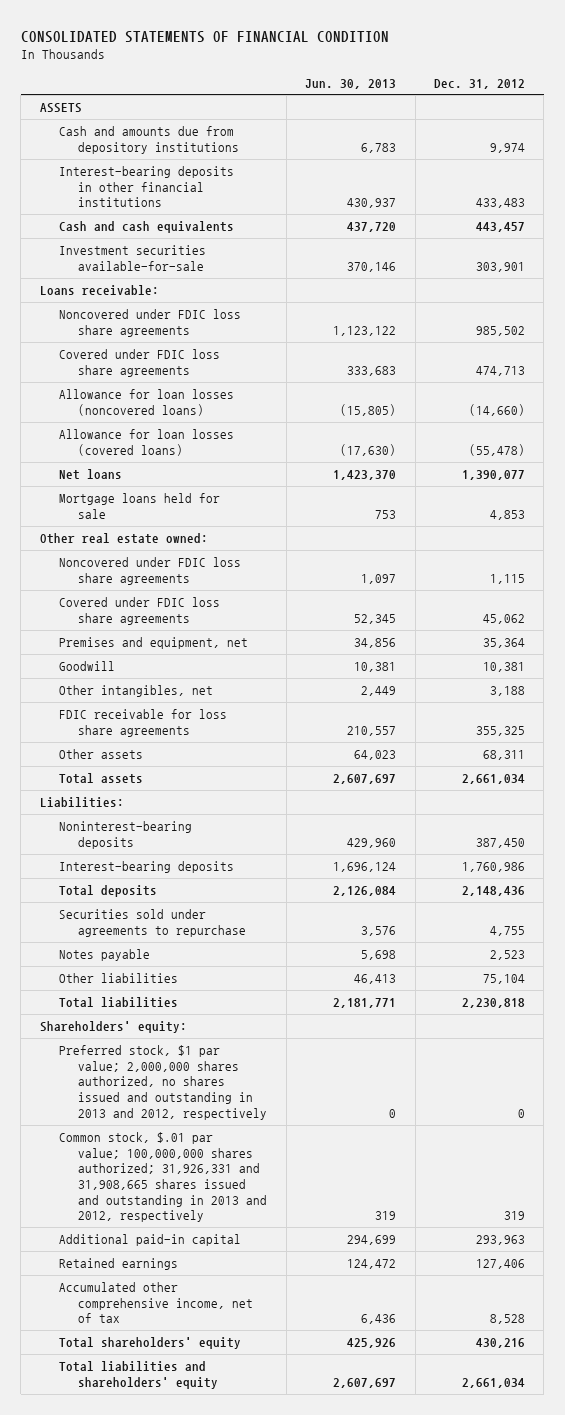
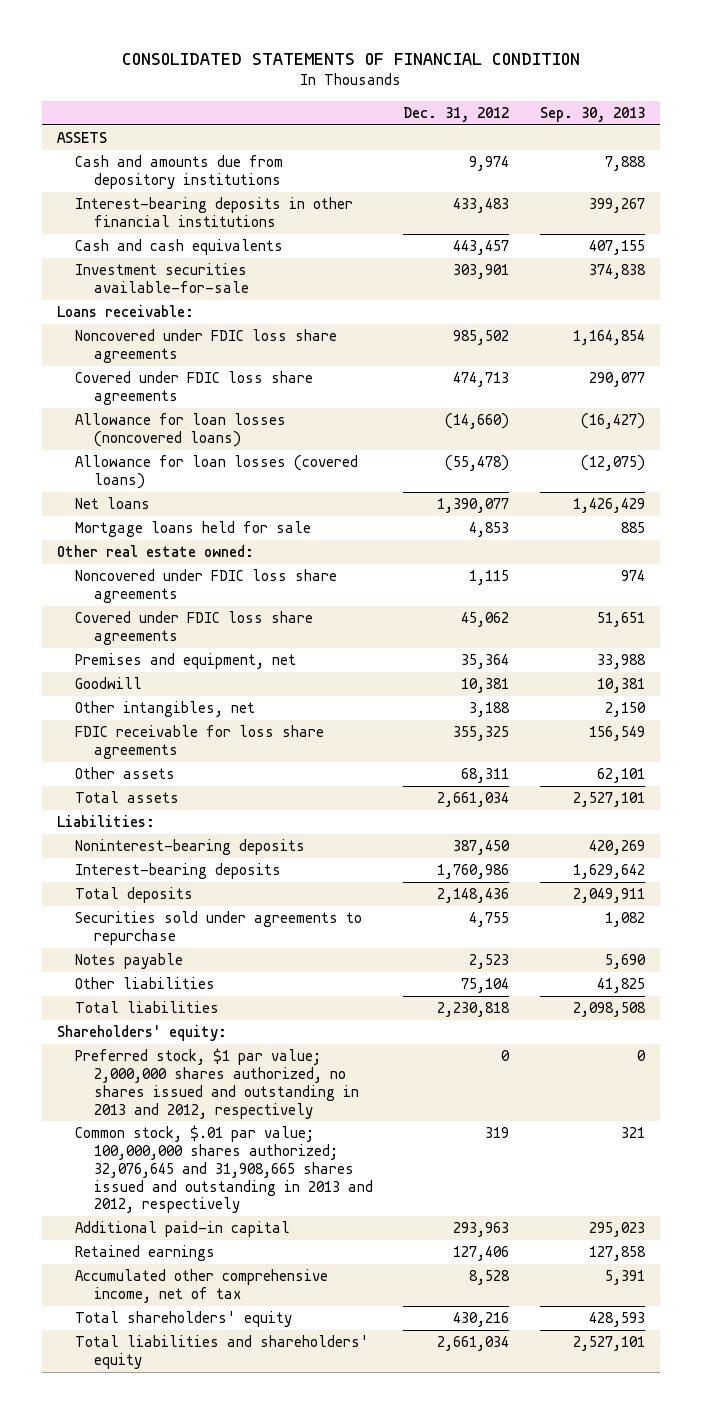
- | Jun. 30, 2013 | Dec. 31, 2012
+ | Dec. 31, 2012 | Sep. 30, 2013
- Common stock, $.01 par value; 100,000,000 shares authorized; 31,926,331 and 31,908,665 shares issued and outstanding in 2013 and 2012, respectively | 319 | 319
+ Common stock, $.01 par value; 100,000,000 shares authorized; 32,076,645 and 31,908,665 shares issued and outstanding in 2013 and 2012, respectively | 319 | 321

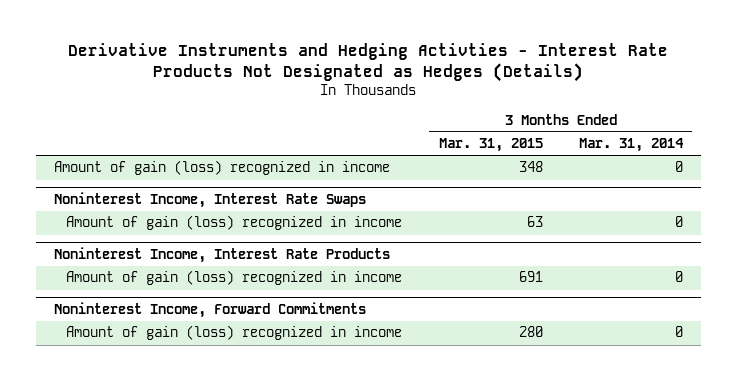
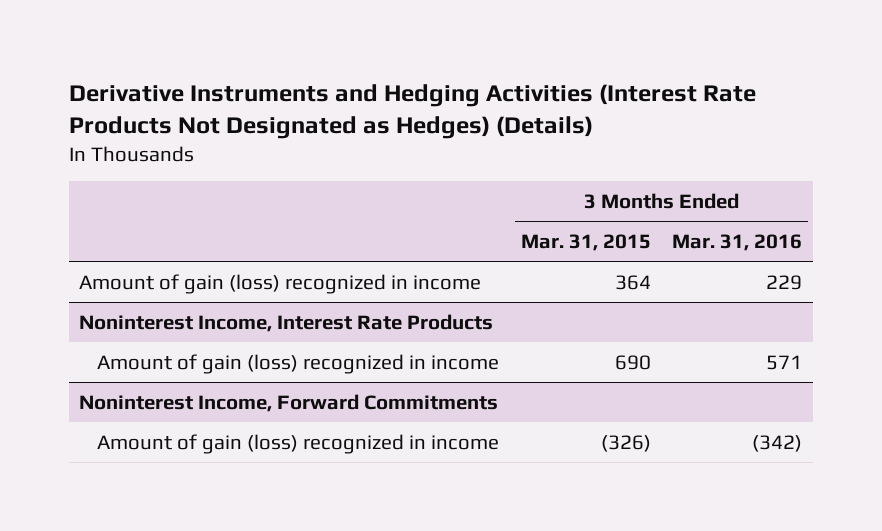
- Derivative Instruments and Hedging Activties - Interest Rate Products Not Designated as Hedges (Details)
+ Derivative Instruments and Hedging Activities (Interest Rate Products Not Designated as Hedges) (Details)
- | 3 Months Ended Mar. 31, 2015 | 3 Months Ended Mar. 31, 2014
+ | 3 Months Ended Mar. 31, 2015 | 3 Months Ended Mar. 31, 2016
- Amount of gain (loss) recognized in income | 348 | 0
- Noninterest Income, Interest Rate Swaps
- Amount of gain (loss) recognized in income | 63 | 0
+ Amount of gain (loss) recognized in income | 364 | 229
@ Noninterest Income, Interest Rate Products
- Amount of gain (loss) recognized in income | 691 | 0
+ Amount of gain (loss) recognized in income | 690 | 571
@ Noninterest Income, Forward Commitments
- Amount of gain (loss) recognized in income | 280 | 0
+ Amount of gain (loss) recognized in income | (326) | (342)

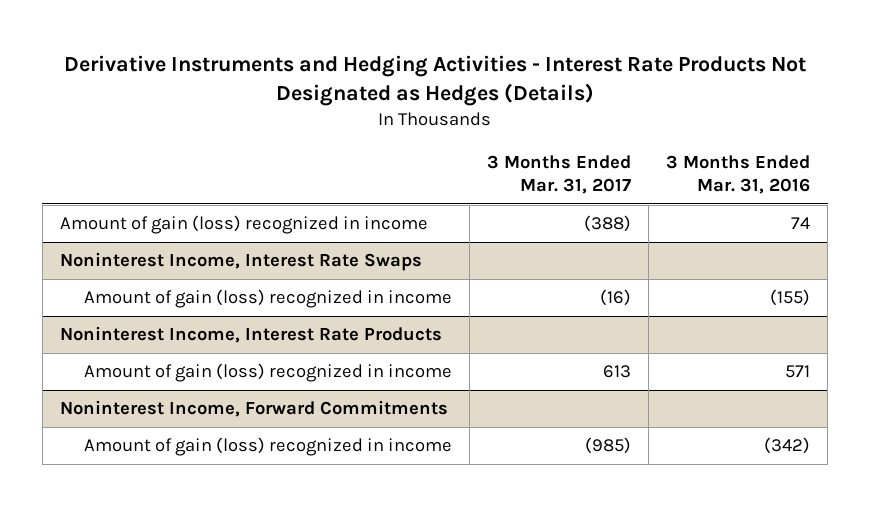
- Derivative Instruments and Hedging Activities (Interest Rate Products Not Designated as Hedges) (Details)
+ Derivative Instruments and Hedging Activities - Interest Rate Products Not Designated as Hedges (Details)
- | 3 Months Ended Mar. 31, 2015 | 3 Months Ended Mar. 31, 2016
+ | 3 Months Ended Mar. 31, 2017 | 3 Months Ended Mar. 31, 2016
- Amount of gain (loss) recognized in income | 364 | 229
+ Amount of gain (loss) recognized in income | (388) | 74
+ Noninterest Income, Interest Rate Swaps
+ Amount of gain (loss) recognized in income | (16) | (155)

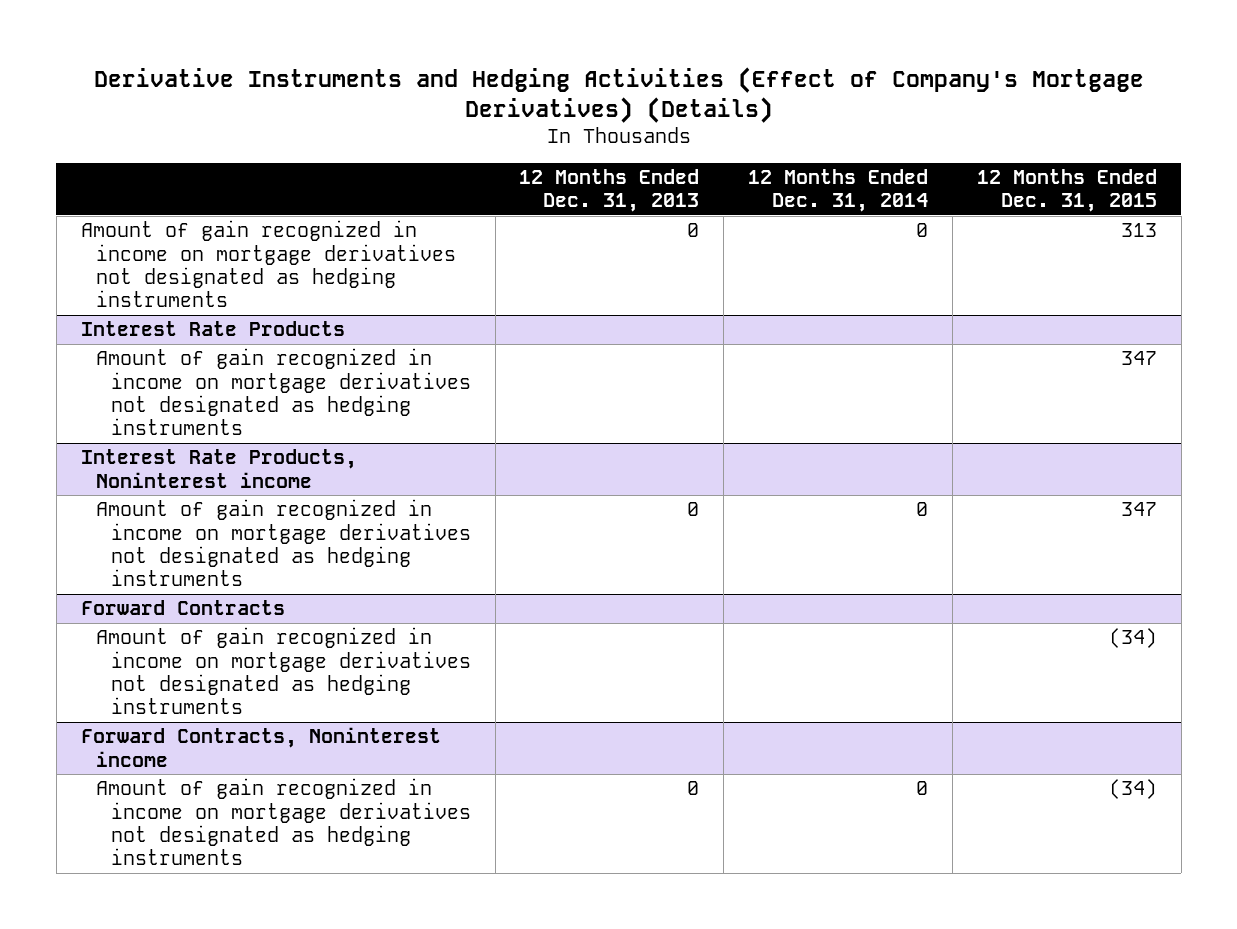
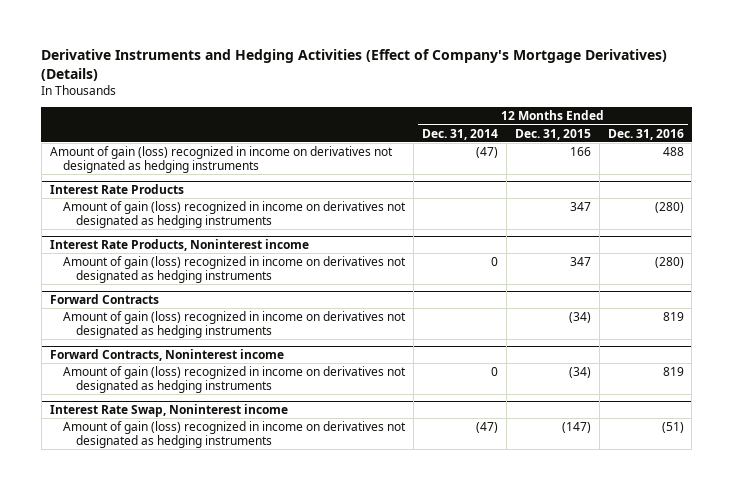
- | 12 Months Ended Dec. 31, 2013 | 12 Months Ended Dec. 31, 2014 | 12 Months Ended Dec. 31, 2015
+ | 12 Months Ended Dec. 31, 2014 | 12 Months Ended Dec. 31, 2015 | 12 Months Ended Dec. 31, 2016
- Amount of gain recognized in income on mortgage derivatives not designated as hedging instruments | 0 | 0 | 313
+ Amount of gain (loss) recognized in income on derivatives not designated as hedging instruments | (47) | 166 | 488
@ Interest Rate Products
- Amount of gain recognized in income on mortgage derivatives not designated as hedging instruments | | | 347
+ Amount of gain (loss) recognized in income on derivatives not designated as hedging instruments | | 347 | (280)
@ Interest Rate Products, Noninterest income
- Amount of gain recognized in income on mortgage derivatives not designated as hedging instruments | 0 | 0 | 347
+ Amount of gain (loss) recognized in income on derivatives not designated as hedging instruments | 0 | 347 | (280)
@ Forward Contracts
- Amount of gain recognized in income on mortgage derivatives not designated as hedging instruments | | | (34)
+ Amount of gain (loss) recognized in income on derivatives not designated as hedging instruments | | (34) | 819
@ Forward Contracts, Noninterest income
- Amount of gain recognized in income on mortgage derivatives not designated as hedging instruments | 0 | 0 | (34)
+ Amount of gain (loss) recognized in income on derivatives not designated as hedging instruments | 0 | (34) | 819
+ Interest Rate Swap, Noninterest income
+ Amount of gain (loss) recognized in income on derivatives not designated as hedging instruments | (47) | (147) | (51)

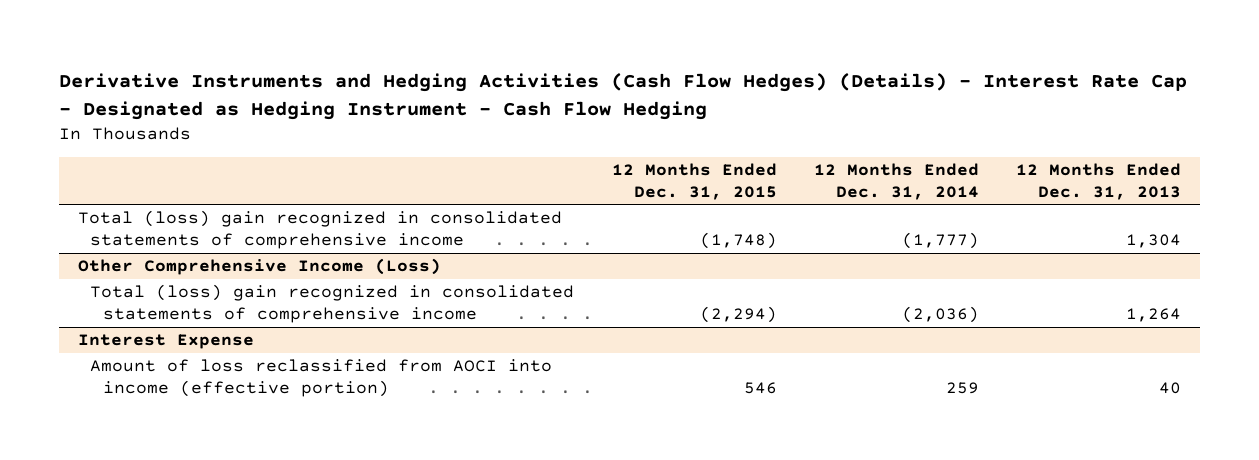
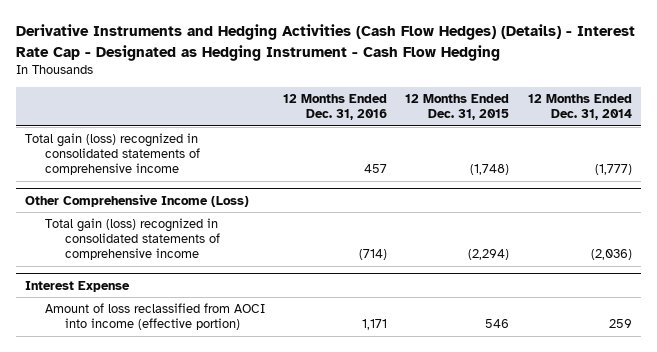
- | 12 Months Ended Dec. 31, 2015 | 12 Months Ended Dec. 31, 2014 | 12 Months Ended Dec. 31, 2013
+ | 12 Months Ended Dec. 31, 2016 | 12 Months Ended Dec. 31, 2015 | 12 Months Ended Dec. 31, 2014
- Total (loss) gain recognized in consolidated statements of comprehensive income | (1,748) | (1,777) | 1,304
+ Total gain (loss) recognized in consolidated statements of comprehensive income | 457 | (1,748) | (1,777)
@ Other Comprehensive Income (Loss)
- Total (loss) gain recognized in consolidated statements of comprehensive income | (2,294) | (2,036) | 1,264
+ Total gain (loss) recognized in consolidated statements of comprehensive income | (714) | (2,294) | (2,036)

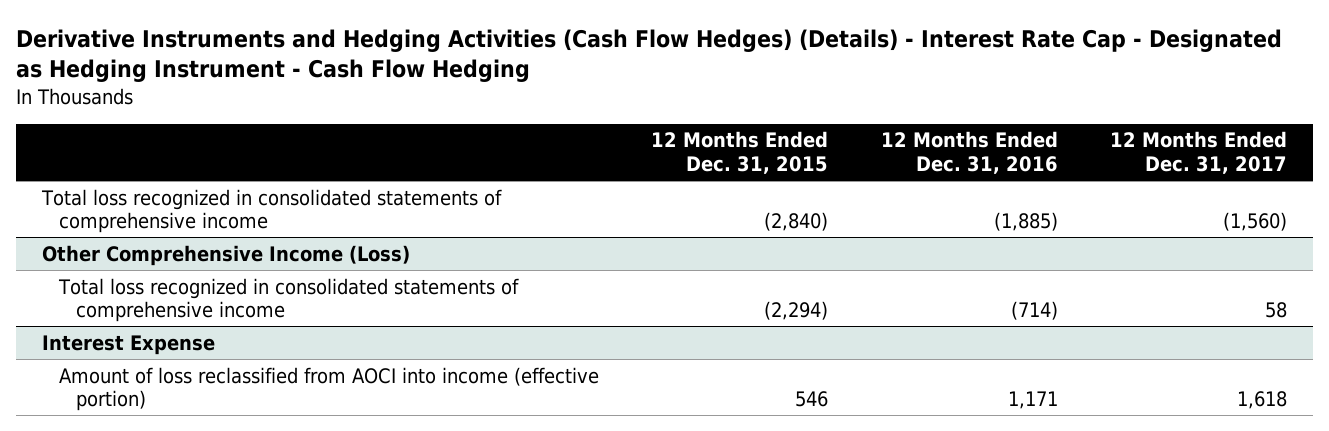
- | 12 Months Ended Dec. 31, 2016 | 12 Months Ended Dec. 31, 2015 | 12 Months Ended Dec. 31, 2014
+ | 12 Months Ended Dec. 31, 2015 | 12 Months Ended Dec. 31, 2016 | 12 Months Ended Dec. 31, 2017
- Total gain (loss) recognized in consolidated statements of comprehensive income | 457 | (1,748) | (1,777)
+ Total loss recognized in consolidated statements of comprehensive income | (2,840) | (1,885) | (1,560)
@ Other Comprehensive Income (Loss)
- Total gain (loss) recognized in consolidated statements of comprehensive income | (714) | (2,294) | (2,036)
+ Total loss recognized in consolidated statements of comprehensive income | (2,294) | (714) | 58

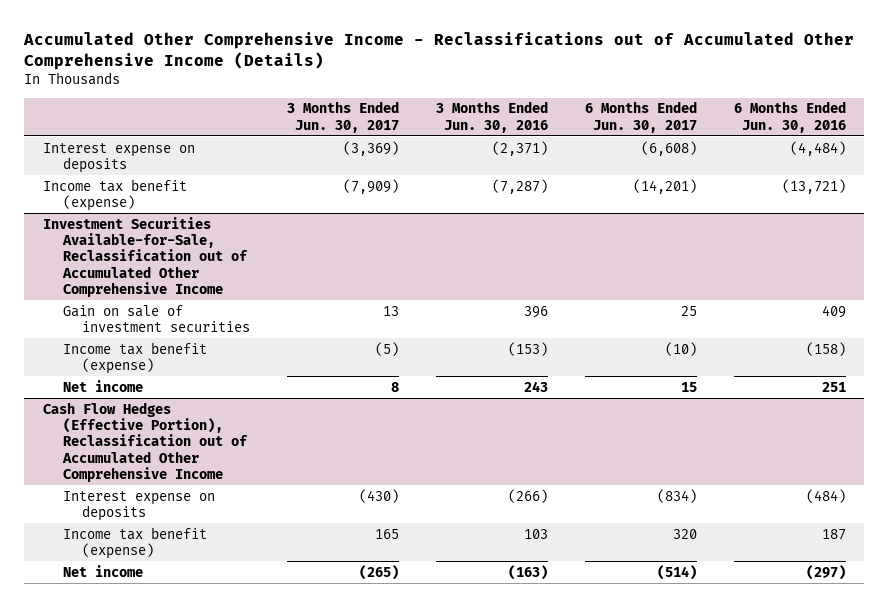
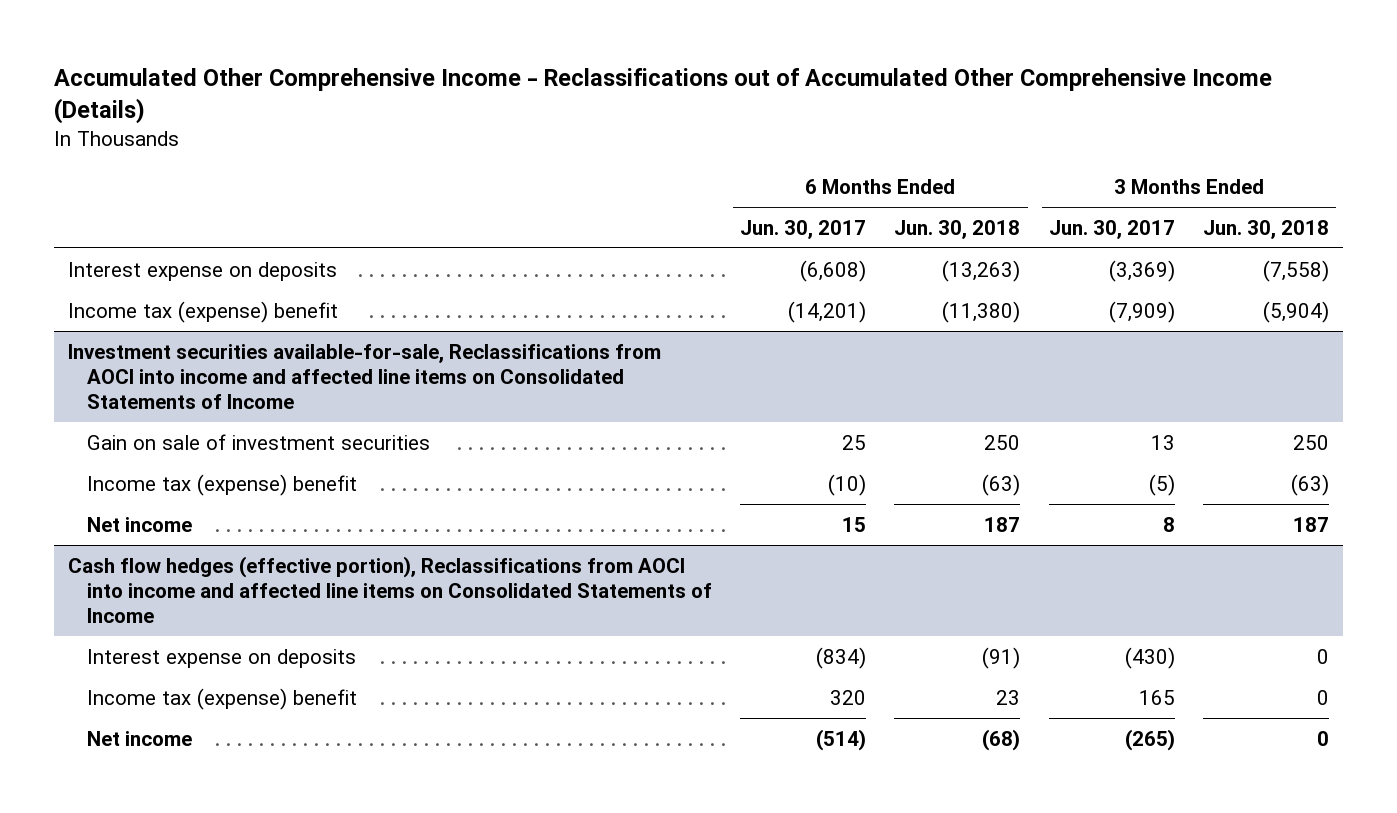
- | 3 Months Ended Jun. 30, 2017 | 3 Months Ended Jun. 30, 2016 | 6 Months Ended Jun. 30, 2017 | 6 Months Ended Jun. 30, 2016
+ | 6 Months Ended Jun. 30, 2017 | 6 Months Ended Jun. 30, 2018 | 3 Months Ended Jun. 30, 2017 | 3 Months Ended Jun. 30, 2018
- Income tax benefit (expense) | (7,909) | (7,287) | (14,201) | (13,721)
- Investment Securities Available-for-Sale, Reclassification out of Accumulated Other Comprehensive Income
+ Income tax (expense) benefit | (14,201) | (11,380) | (7,909) | (5,904)
+ Investment securities available-for-sale, Reclassifications from AOCI into income and affected line items on Consolidated Statements of Income
- Income tax benefit (expense) | (5) | (153) | (10) | (158)
+ Income tax (expense) benefit | (10) | (63) | (5) | (63)
- Cash Flow Hedges (Effective Portion), Reclassification out of Accumulated Other Comprehensive Income
+ Cash flow hedges (effective portion), Reclassifications from AOCI into income and affected line items on Consolidated Statements of Income
- Income tax benefit (expense) | 165 | 103 | 320 | 187
+ Income tax (expense) benefit | 320 | 23 | 165 | 0

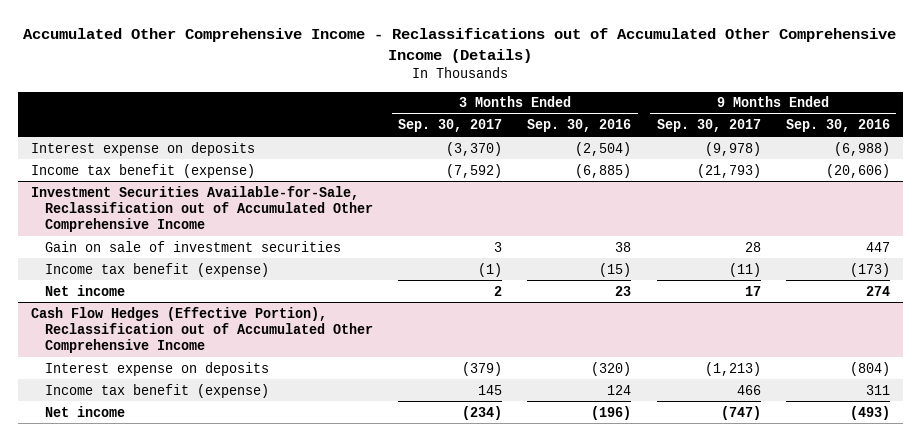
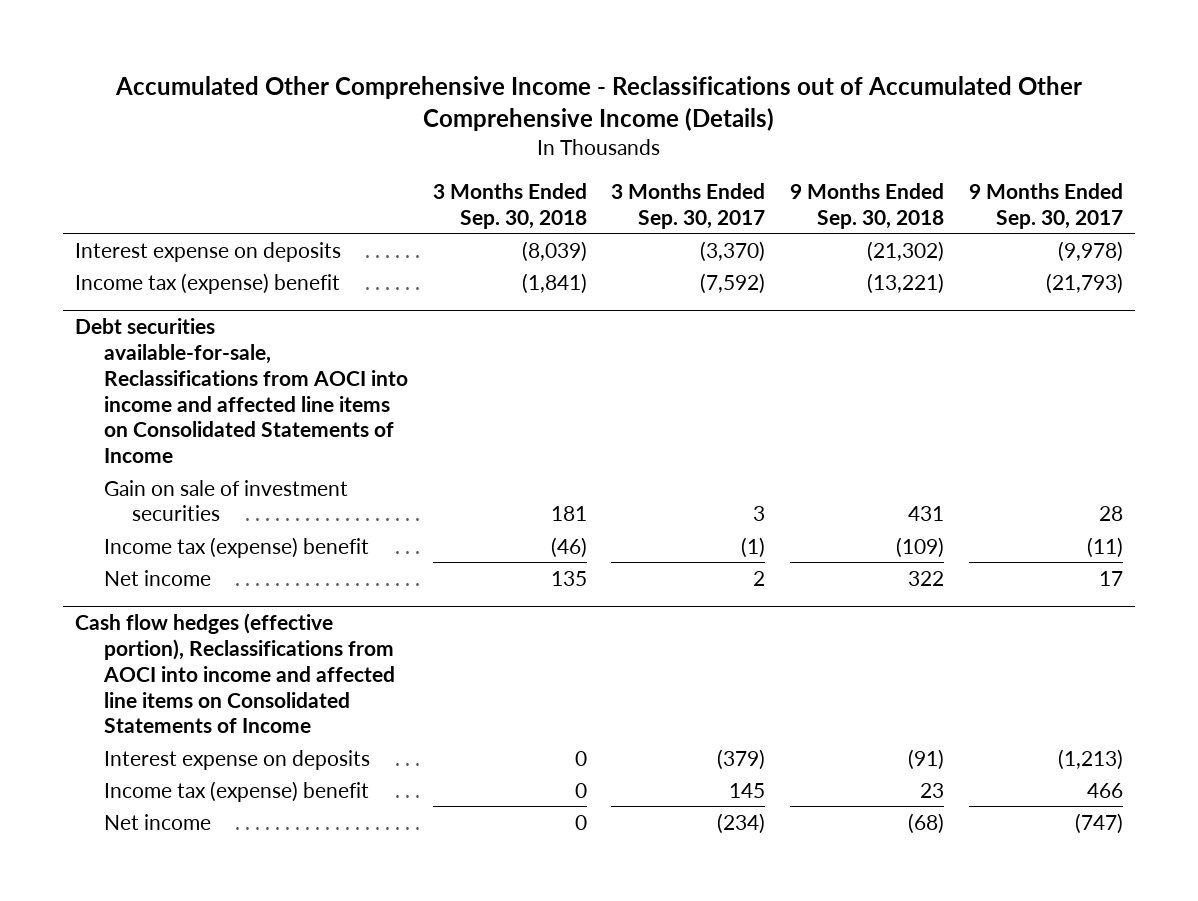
- | 3 Months Ended Sep. 30, 2017 | 3 Months Ended Sep. 30, 2016 | 9 Months Ended Sep. 30, 2017 | 9 Months Ended Sep. 30, 2016
+ | 3 Months Ended Sep. 30, 2018 | 3 Months Ended Sep. 30, 2017 | 9 Months Ended Sep. 30, 2018 | 9 Months Ended Sep. 30, 2017
- Income tax benefit (expense) | (7,592) | (6,885) | (21,793) | (20,606)
- Investment Securities Available-for-Sale, Reclassification out of Accumulated Other Comprehensive Income
+ Income tax (expense) benefit | (1,841) | (7,592) | (13,221) | (21,793)
+ Debt securities available-for-sale, Reclassifications from AOCI into income and affected line items on Consolidated Statements of Income
- Income tax benefit (expense) | (1) | (15) | (11) | (173)
+ Income tax (expense) benefit | (46) | (1) | (109) | (11)
- Cash Flow Hedges (Effective Portion), Reclassification out of Accumulated Other Comprehensive Income
+ Cash flow hedges (effective portion), Reclassifications from AOCI into income and affected line items on Consolidated Statements of Income
- Income tax benefit (expense) | 145 | 124 | 466 | 311
+ Income tax (expense) benefit | 0 | 145 | 23 | 466

